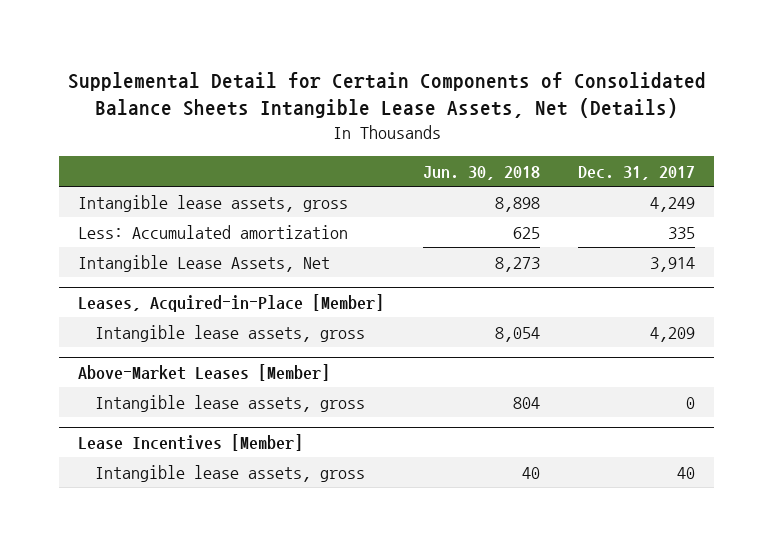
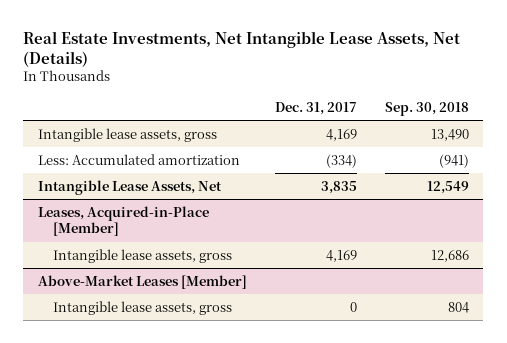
- Supplemental Detail for Certain Components of Consolidated Balance Sheets Intangible Lease Assets, Net (Details)
+ Real Estate Investments, Net Intangible Lease Assets, Net (Details)
- | Jun. 30, 2018 | Dec. 31, 2017
+ | Dec. 31, 2017 | Sep. 30, 2018
- Intangible lease assets, gross | 8,898 | 4,249
- Less: Accumulated amortization | 625 | 335
- Intangible Lease Assets, Net | 8,273 | 3,914
+ Intangible lease assets, gross | 4,169 | 13,490
+ Less: Accumulated amortization | (334) | (941)
+ Intangible Lease Assets, Net | 3,835 | 12,549
@ Leases, Acquired-in-Place [Member]
- Intangible lease assets, gross | 8,054 | 4,209
+ Intangible lease assets, gross | 4,169 | 12,686
- Lease Incentives [Member]
- Intangible lease assets, gross | 40 | 40

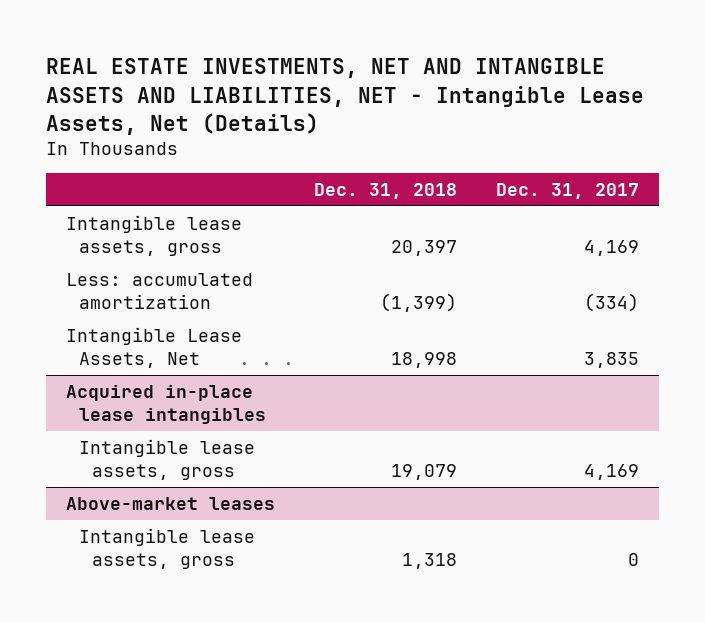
- Real Estate Investments, Net Intangible Lease Assets, Net (Details)
+ REAL ESTATE INVESTMENTS, NET AND INTANGIBLE ASSETS AND LIABILITIES, NET - Intangible Lease Assets, Net (Details)
- | Dec. 31, 2017 | Sep. 30, 2018
+ | Dec. 31, 2018 | Dec. 31, 2017
- Less: Accumulated amortization | (334) | (941)
+ Less: accumulated amortization | (1,399) | (334)
- Leases, Acquired-in-Place [Member]
+ Acquired in-place lease intangibles
- Above-Market Leases [Member]
+ Above-market leases

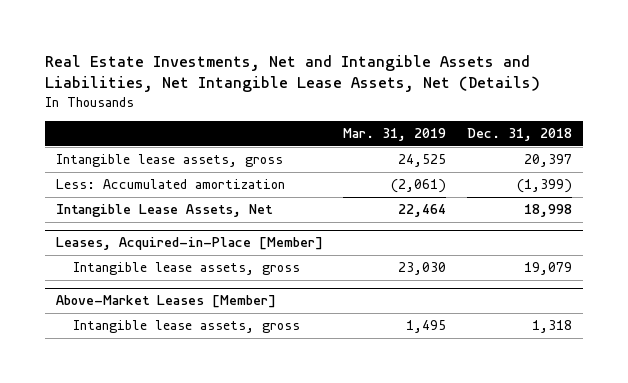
- REAL ESTATE INVESTMENTS, NET AND INTANGIBLE ASSETS AND LIABILITIES, NET - Intangible Lease Assets, Net (Details)
+ Real Estate Investments, Net and Intangible Assets and Liabilities, Net Intangible Lease Assets, Net (Details)
- | Dec. 31, 2018 | Dec. 31, 2017
+ | Mar. 31, 2019 | Dec. 31, 2018
- Less: accumulated amortization | (1,399) | (334)
+ Less: Accumulated amortization | (2,061) | (1,399)
- Acquired in-place lease intangibles
+ Leases, Acquired-in-Place [Member]
- Above-market leases
+ Above-Market Leases [Member]

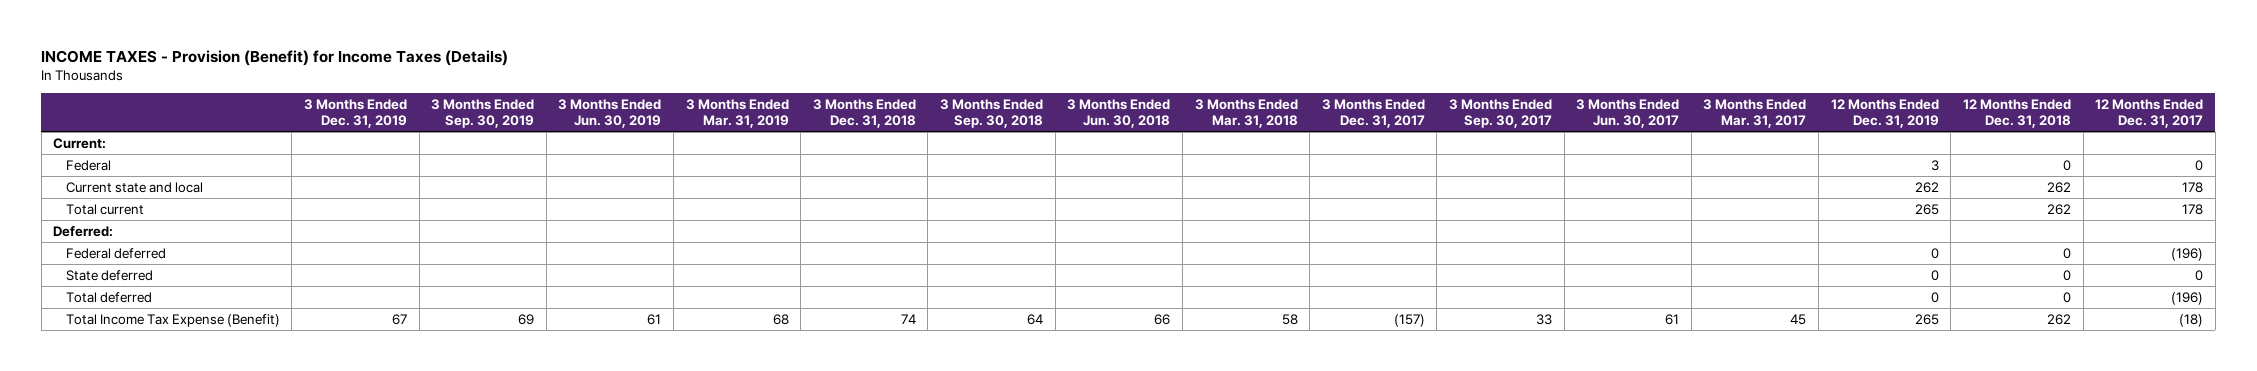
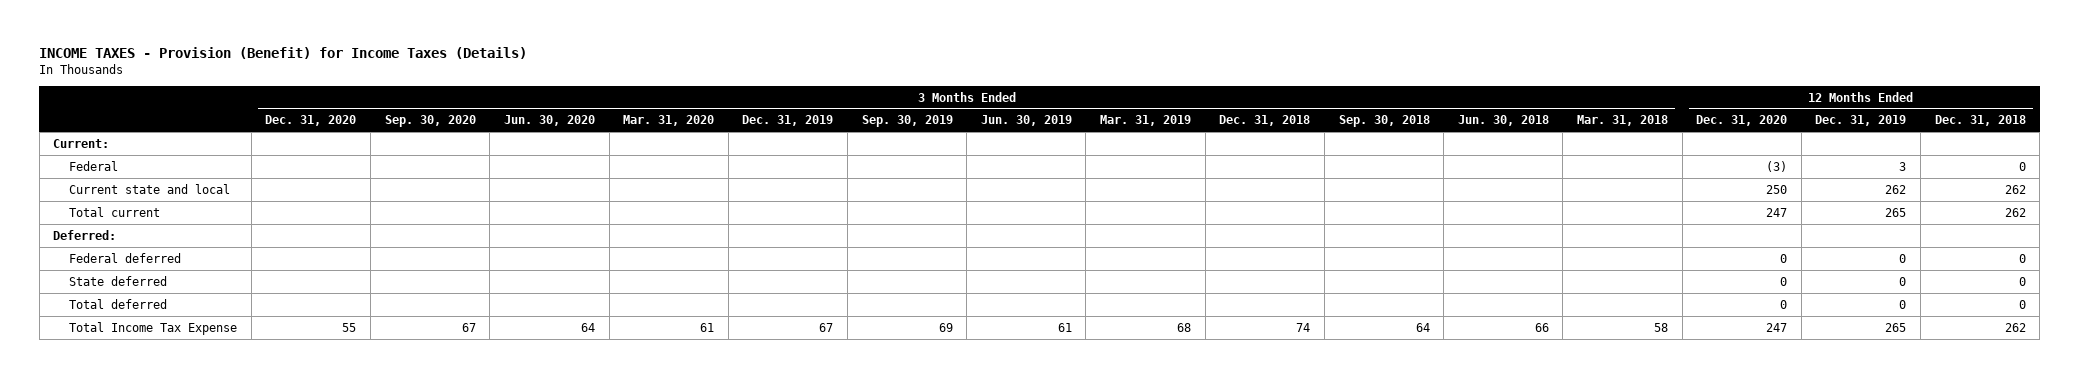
- | 3 Months Ended Dec. 31, 2019 | 3 Months Ended Sep. 30, 2019 | 3 Months Ended Jun. 30, 2019 | 3 Months Ended Mar. 31, 2019 | 3 Months Ended Dec. 31, 2018 | 3 Months Ended Sep. 30, 2018 | 3 Months Ended Jun. 30, 2018 | 3 Months Ended Mar. 31, 2018 | 3 Months Ended Dec. 31, 2017 | 3 Months Ended Sep. 30, 2017 | 3 Months Ended Jun. 30, 2017 | 3 Months Ended Mar. 31, 2017 | 12 Months Ended Dec. 31, 2019 | 12 Months Ended Dec. 31, 2018 | 12 Months Ended Dec. 31, 2017
+ | 3 Months Ended Dec. 31, 2020 | 3 Months Ended Sep. 30, 2020 | 3 Months Ended Jun. 30, 2020 | 3 Months Ended Mar. 31, 2020 | 3 Months Ended Dec. 31, 2019 | 3 Months Ended Sep. 30, 2019 | 3 Months Ended Jun. 30, 2019 | 3 Months Ended Mar. 31, 2019 | 3 Months Ended Dec. 31, 2018 | 3 Months Ended Sep. 30, 2018 | 3 Months Ended Jun. 30, 2018 | 3 Months Ended Mar. 31, 2018 | 12 Months Ended Dec. 31, 2020 | 12 Months Ended Dec. 31, 2019 | 12 Months Ended Dec. 31, 2018
- Total Income Tax Expense (Benefit) | 67 | 69 | 61 | 68 | 74 | 64 | 66 | 58 | (157) | 33 | 61 | 45 | 265 | 262 | (18)
+ Total Income Tax Expense | 55 | 67 | 64 | 61 | 67 | 69 | 61 | 68 | 74 | 64 | 66 | 58 | 247 | 265 | 262

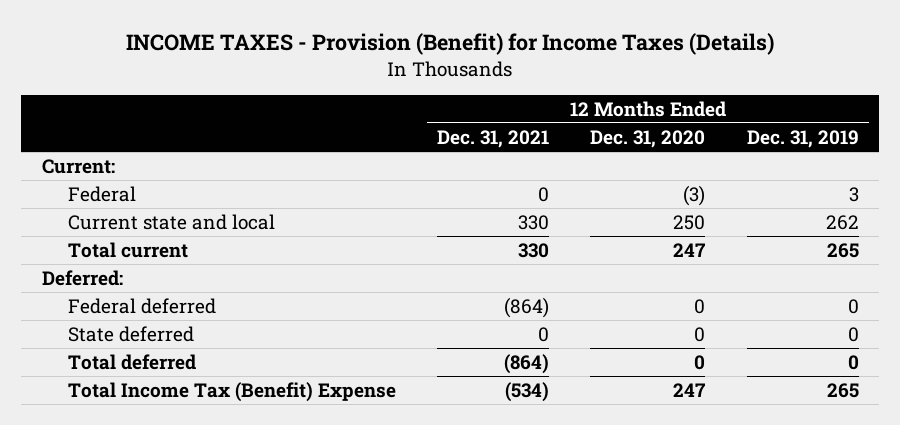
- | 3 Months Ended Dec. 31, 2020 | 3 Months Ended Sep. 30, 2020 | 3 Months Ended Jun. 30, 2020 | 3 Months Ended Mar. 31, 2020 | 3 Months Ended Dec. 31, 2019 | 3 Months Ended Sep. 30, 2019 | 3 Months Ended Jun. 30, 2019 | 3 Months Ended Mar. 31, 2019 | 3 Months Ended Dec. 31, 2018 | 3 Months Ended Sep. 30, 2018 | 3 Months Ended Jun. 30, 2018 | 3 Months Ended Mar. 31, 2018 | 12 Months Ended Dec. 31, 2020 | 12 Months Ended Dec. 31, 2019 | 12 Months Ended Dec. 31, 2018
+ | 12 Months Ended Dec. 31, 2021 | 12 Months Ended Dec. 31, 2020 | 12 Months Ended Dec. 31, 2019
- Total Income Tax Expense | 55 | 67 | 64 | 61 | 67 | 69 | 61 | 68 | 74 | 64 | 66 | 58 | 247 | 265 | 262
+ Total Income Tax (Benefit) Expense | (534) | 247 | 265

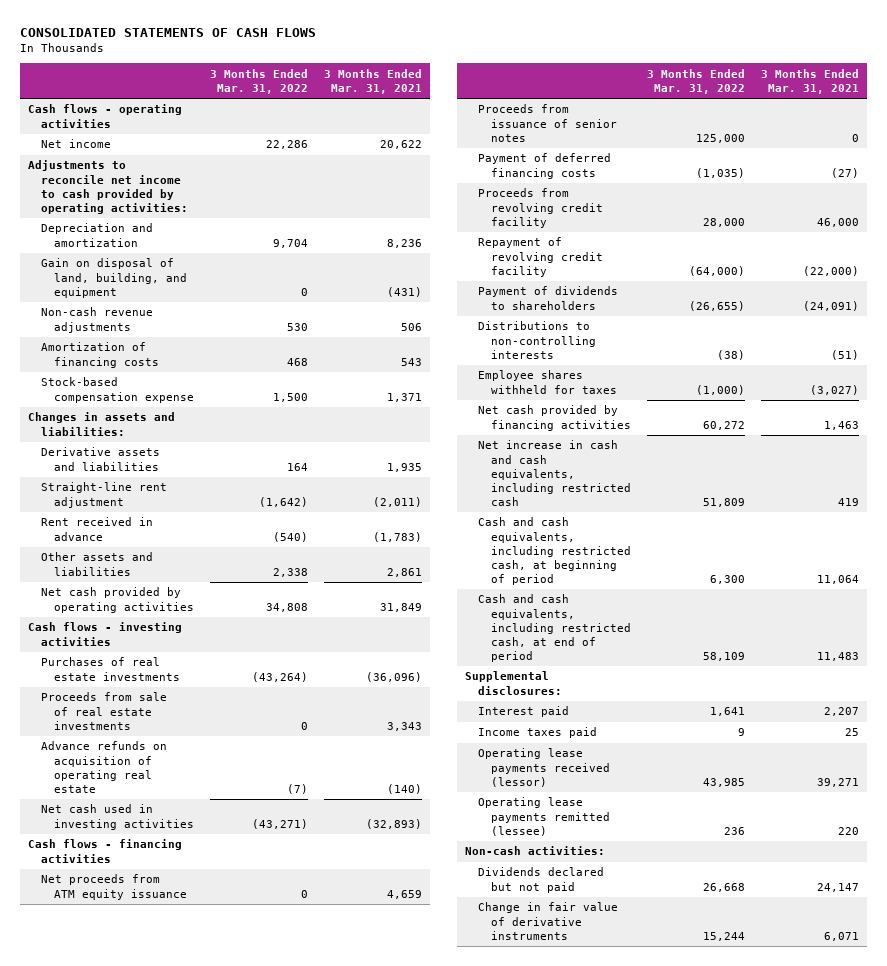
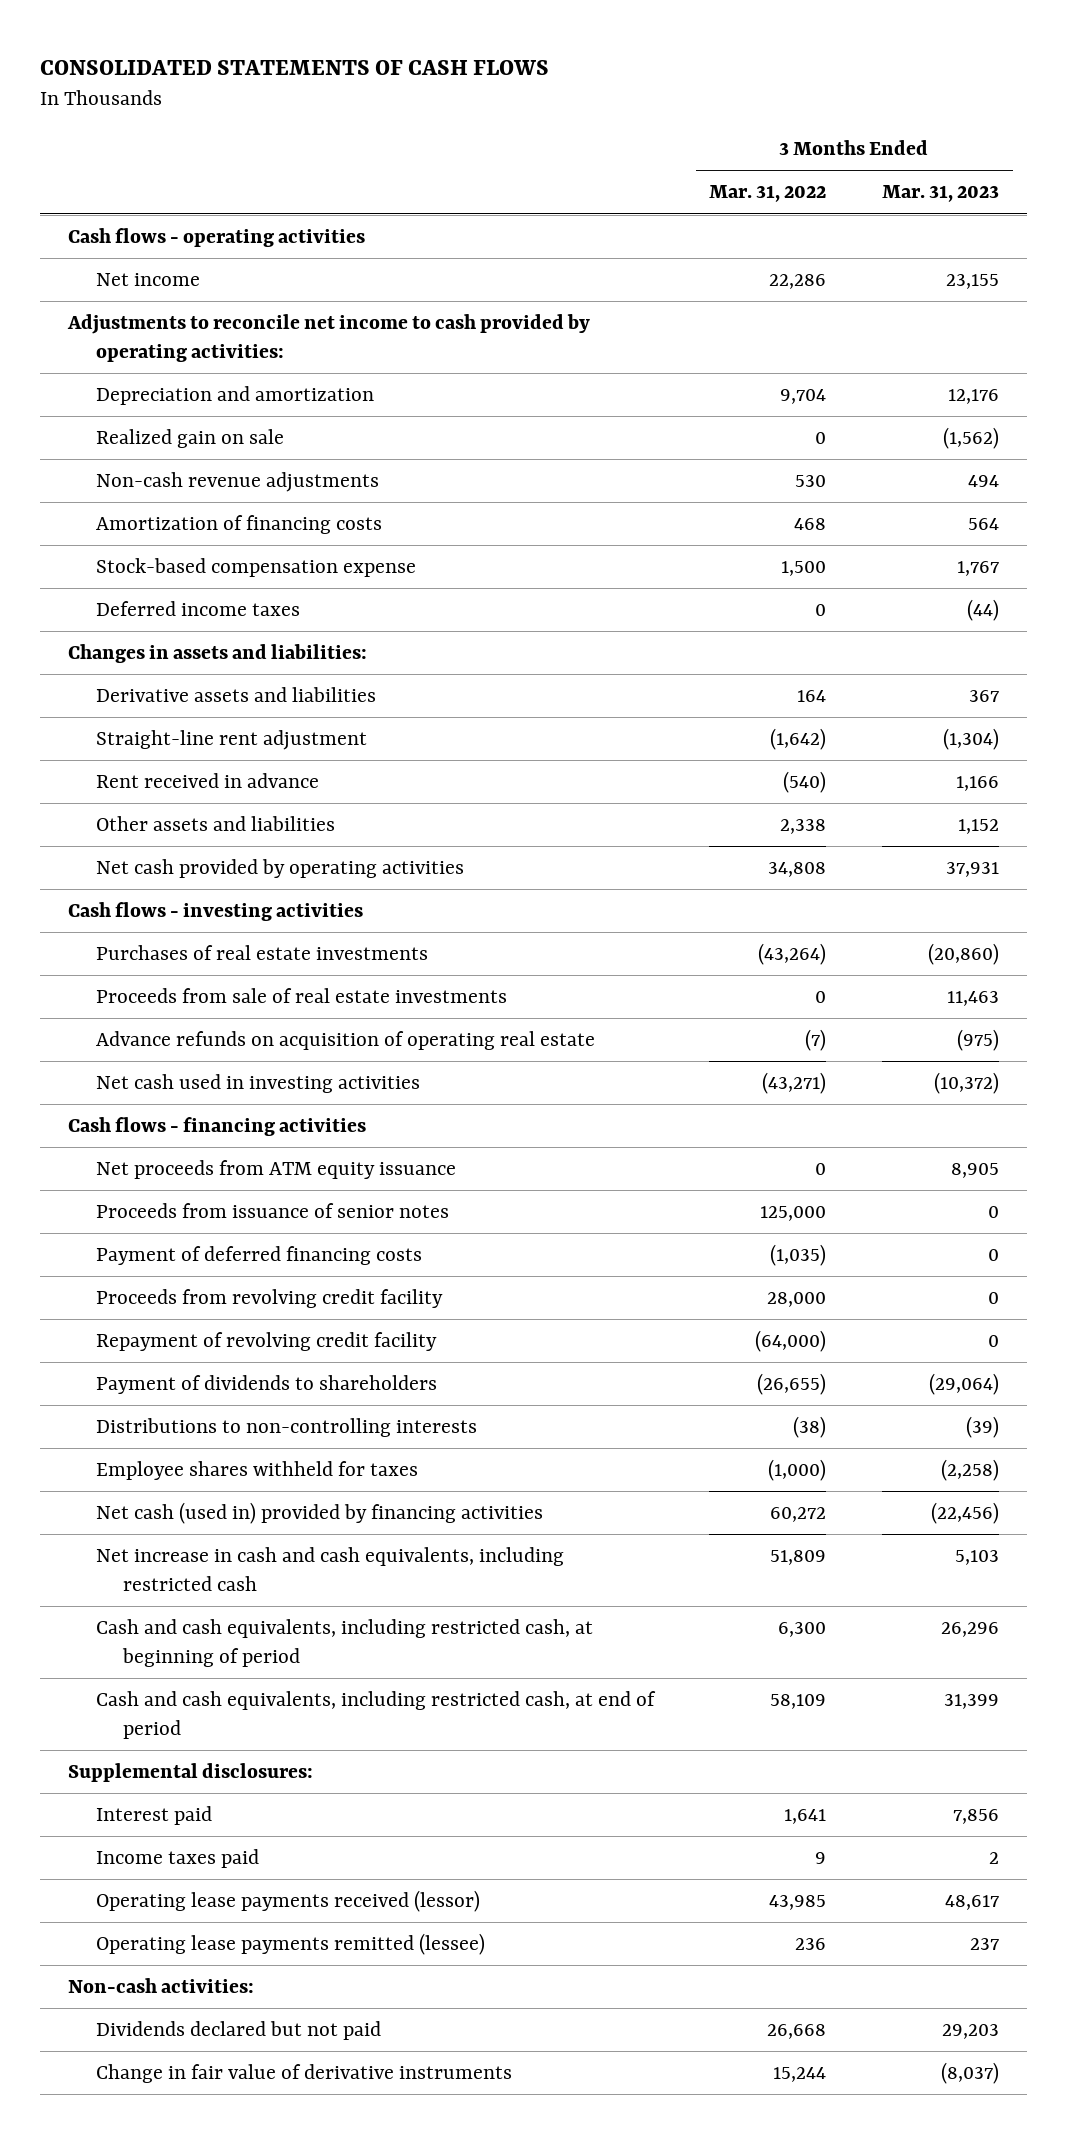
- | 3 Months Ended Mar. 31, 2022 | 3 Months Ended Mar. 31, 2021
+ | 3 Months Ended Mar. 31, 2022 | 3 Months Ended Mar. 31, 2023
- Gain on disposal of land, building, and equipment | 0 | (431)
+ Realized gain on sale | 0 | (1,562)
+ Deferred income taxes | 0 | (44)
- Net cash provided by financing activities | 60,272 | 1,463
+ Net cash (used in) provided by financing activities | 60,272 | (22,456)

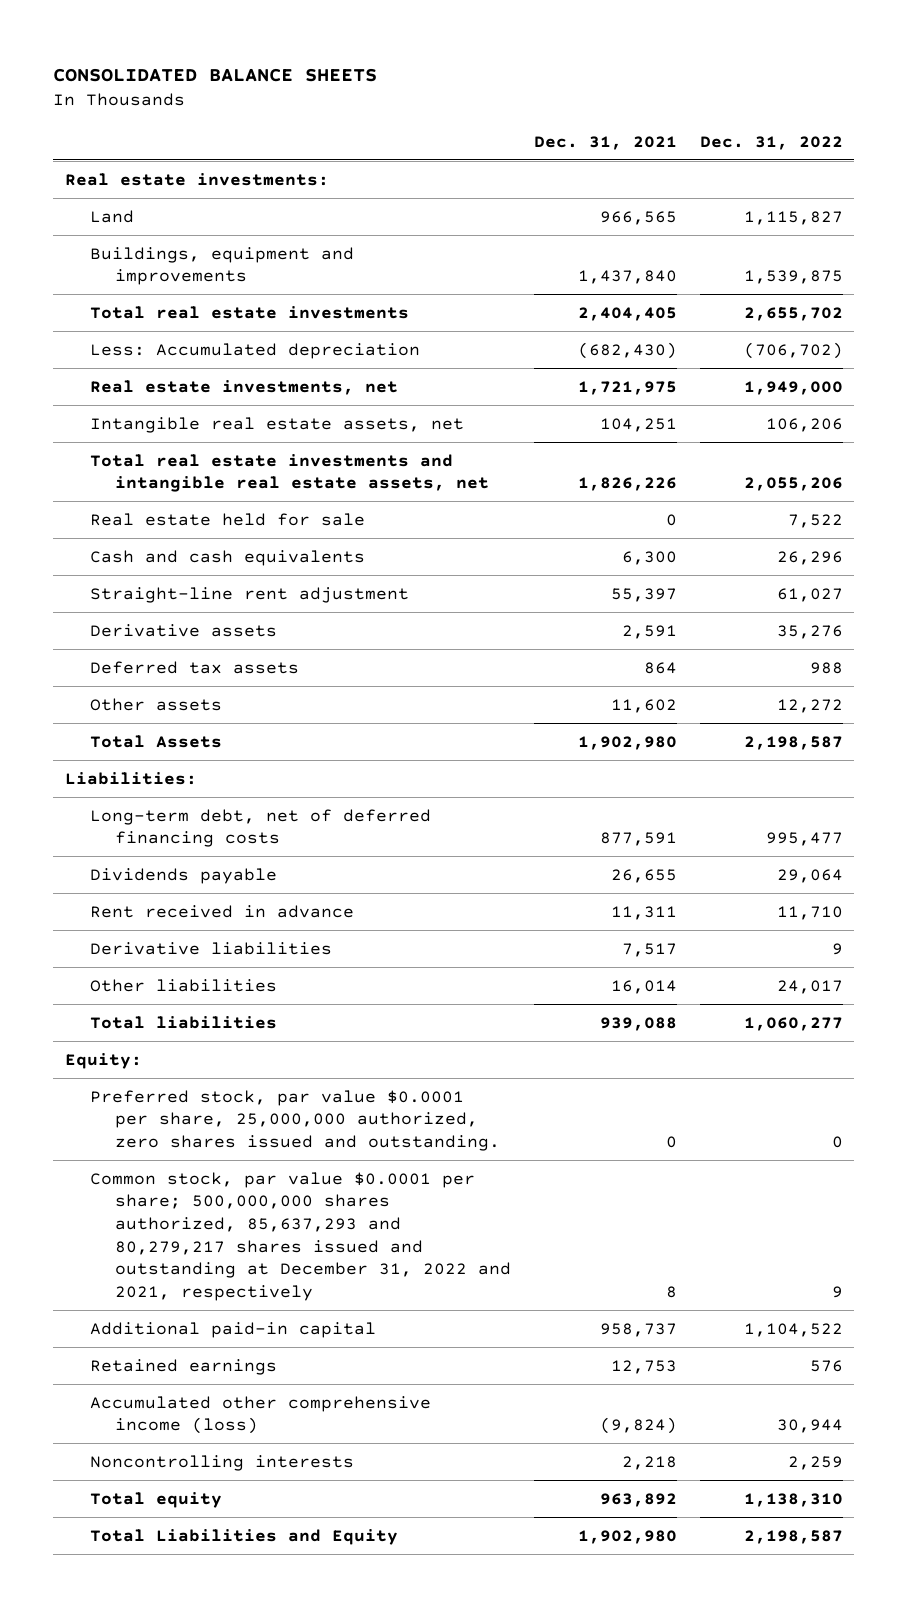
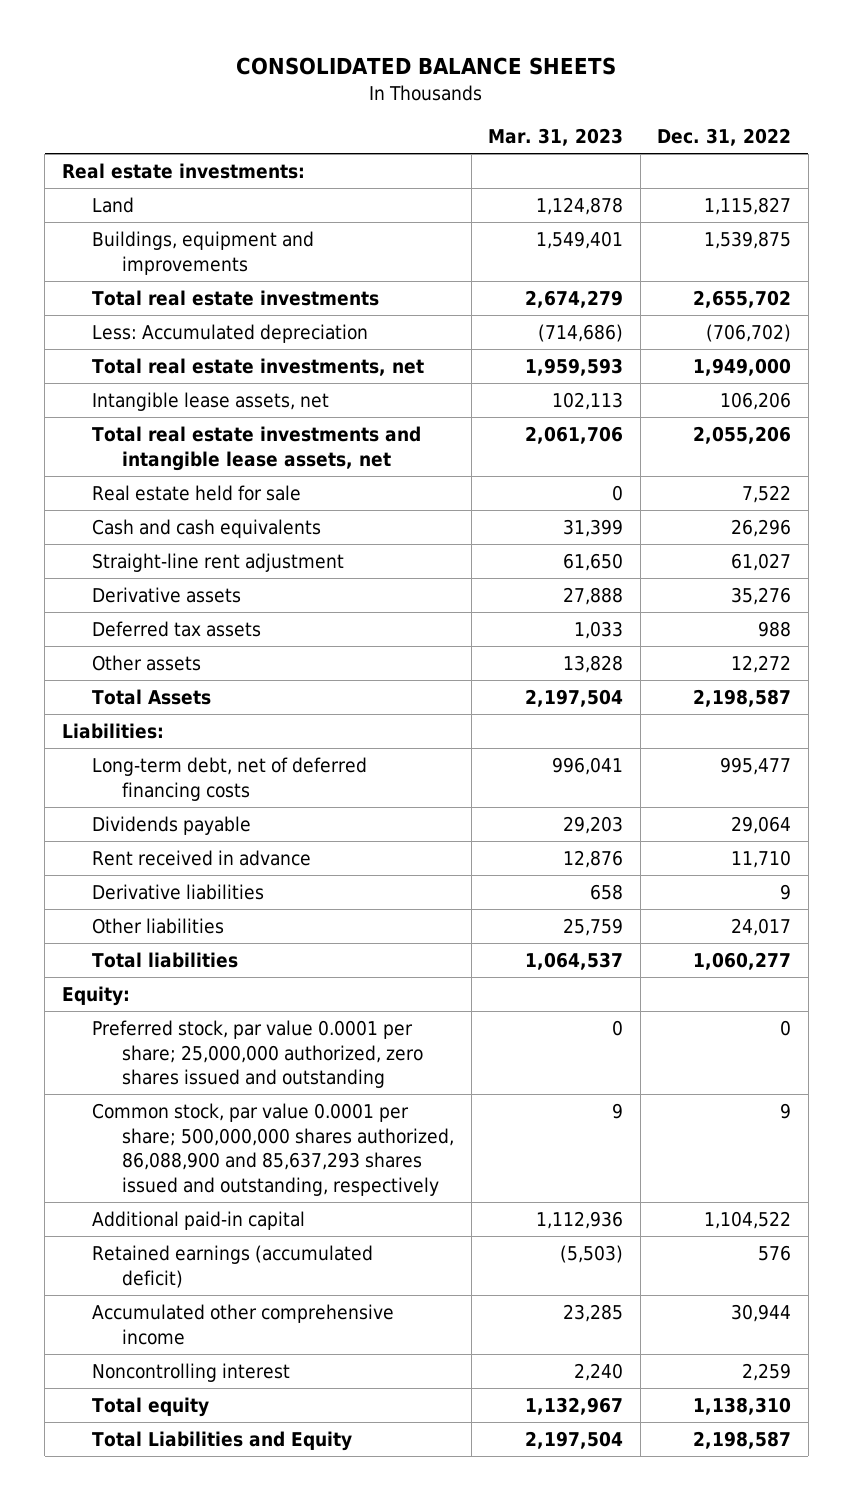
- | Dec. 31, 2021 | Dec. 31, 2022
+ | Mar. 31, 2023 | Dec. 31, 2022
- Real estate investments, net | 1,721,975 | 1,949,000
- Intangible real estate assets, net | 104,251 | 106,206
- Total real estate investments and intangible real estate assets, net | 1,826,226 | 2,055,206
+ Total real estate investments, net | 1,959,593 | 1,949,000
+ Intangible lease assets, net | 102,113 | 106,206
+ Total real estate investments and intangible lease assets, net | 2,061,706 | 2,055,206
- Preferred stock, par value $0.0001 per share, 25,000,000 authorized, zero shares issued and outstanding. | 0 | 0
- Common stock, par value $0.0001 per share; 500,000,000 shares authorized, 85,637,293 and 80,279,217 shares issued and outstanding at December 31, 2022 and 2021, respectively | 8 | 9
+ Preferred stock, par value 0.0001 per share; 25,000,000 authorized, zero shares issued and outstanding | 0 | 0
+ Common stock, par value 0.0001 per share; 500,000,000 shares authorized, 86,088,900 and 85,637,293 shares issued and outstanding, respectively | 9 | 9
- Retained earnings | 12,753 | 576
- Accumulated other comprehensive income (loss) | (9,824) | 30,944
- Noncontrolling interests | 2,218 | 2,259
+ Retained earnings (accumulated deficit) | (5,503) | 576
+ Accumulated other comprehensive income | 23,285 | 30,944
+ Noncontrolling interest | 2,240 | 2,259

